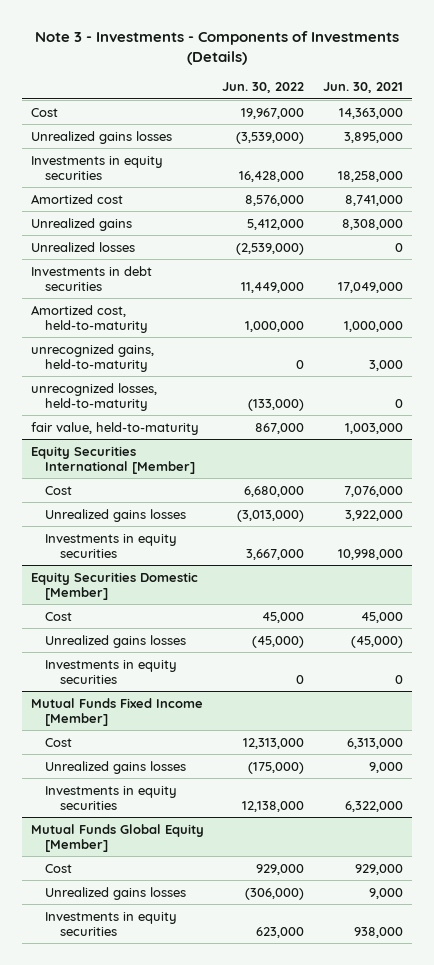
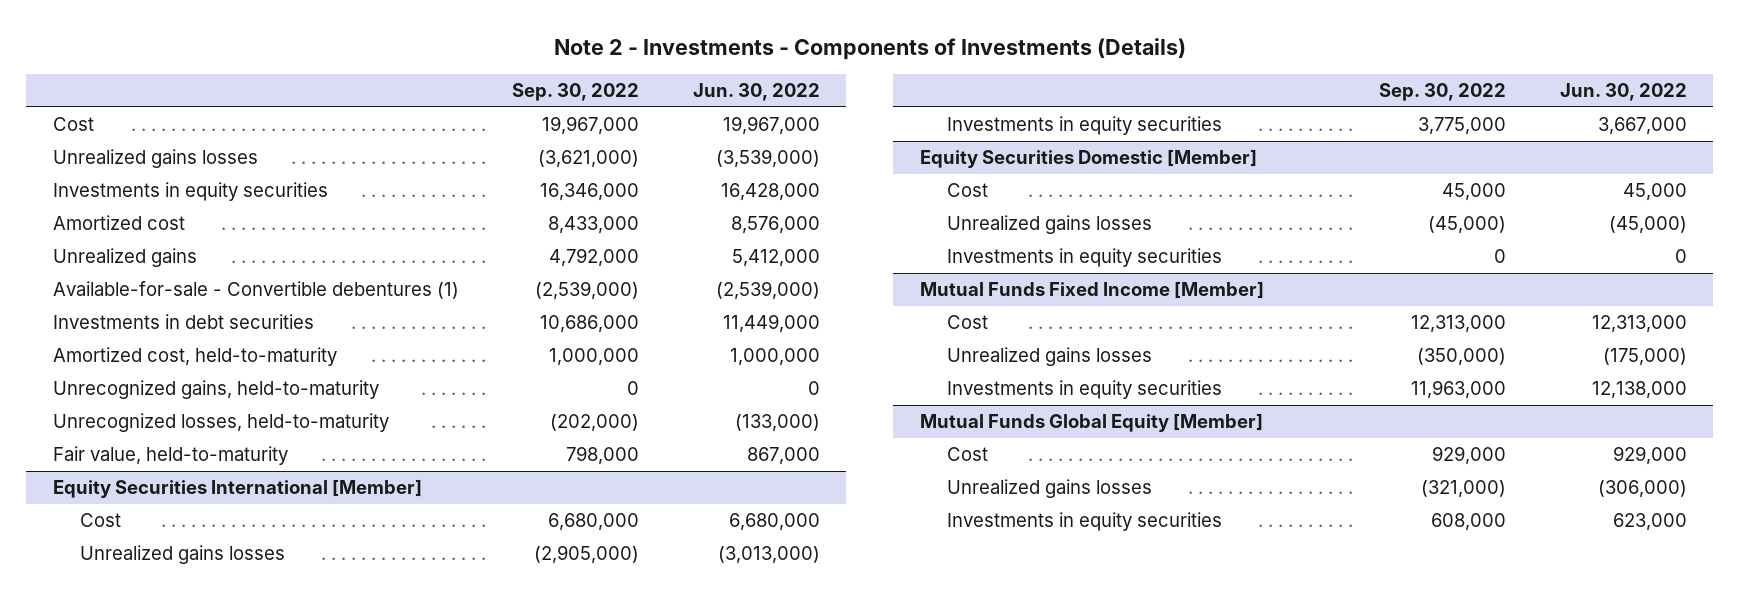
- Note 3 - Investments - Components of Investments (Details)
+ Note 2 - Investments - Components of Investments (Details)
- | Jun. 30, 2022 | Jun. 30, 2021
+ | Sep. 30, 2022 | Jun. 30, 2022
- Unrealized losses | (2,539,000) | 0
+ Available-for-sale - Convertible debentures (1) | (2,539,000) | (2,539,000)
- unrecognized gains, held-to-maturity | 0 | 3,000
- unrecognized losses, held-to-maturity | (133,000) | 0
- fair value, held-to-maturity | 867,000 | 1,003,000
+ Unrecognized gains, held-to-maturity | 0 | 0
+ Unrecognized losses, held-to-maturity | (202,000) | (133,000)
+ Fair value, held-to-maturity | 798,000 | 867,000

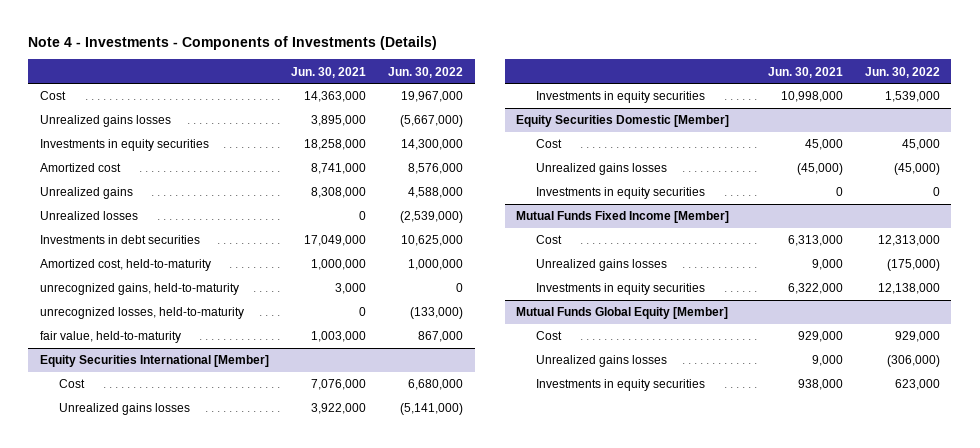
- Note 2 - Investments - Components of Investments (Details)
+ Note 4 - Investments - Components of Investments (Details)
- | Sep. 30, 2022 | Jun. 30, 2022
+ | Jun. 30, 2021 | Jun. 30, 2022
- Unrealized gains losses | (3,621,000) | (3,539,000)
- Investments in equity securities | 16,346,000 | 16,428,000
+ Unrealized gains losses | 3,895,000 | (5,667,000)
+ Investments in equity securities | 18,258,000 | 14,300,000
- Unrealized gains | 4,792,000 | 5,412,000
- Available-for-sale - Convertible debentures (1) | (2,539,000) | (2,539,000)
- Investments in debt securities | 10,686,000 | 11,449,000
+ Unrealized gains | 8,308,000 | 4,588,000
+ Unrealized losses | 0 | (2,539,000)
+ Investments in debt securities | 17,049,000 | 10,625,000
- Unrecognized gains, held-to-maturity | 0 | 0
- Unrecognized losses, held-to-maturity | (202,000) | (133,000)
- Fair value, held-to-maturity | 798,000 | 867,000
+ unrecognized gains, held-to-maturity | 3,000 | 0
+ unrecognized losses, held-to-maturity | 0 | (133,000)
+ fair value, held-to-maturity | 1,003,000 | 867,000
@ Equity Securities International [Member]
- Unrealized gains losses | (2,905,000) | (3,013,000)
- Investments in equity securities | 3,775,000 | 3,667,000
+ Unrealized gains losses | 3,922,000 | (5,141,000)
+ Investments in equity securities | 10,998,000 | 1,539,000

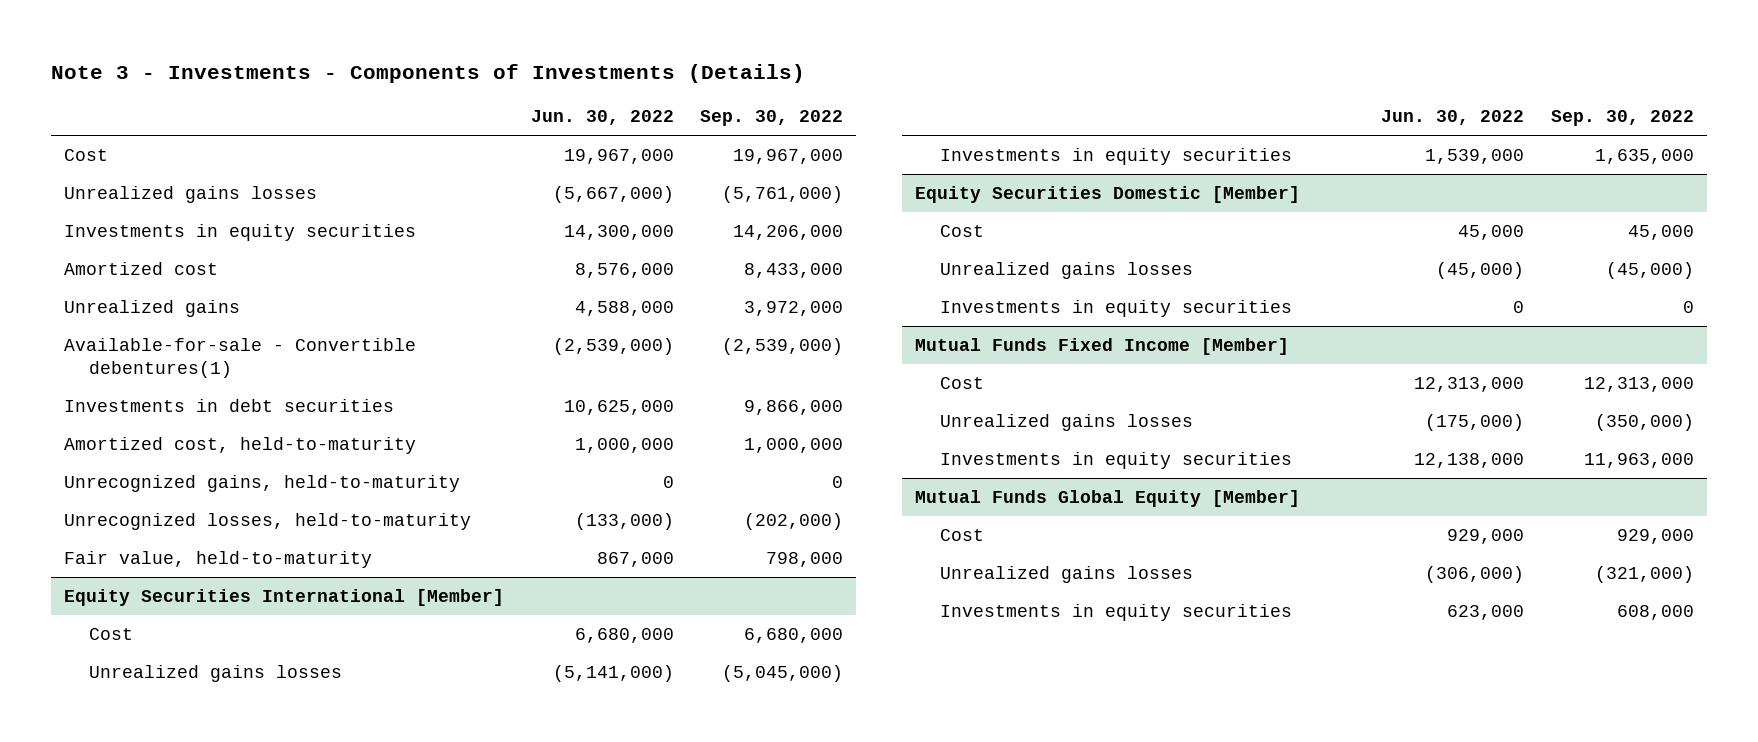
- Note 4 - Investments - Components of Investments (Details)
+ Note 3 - Investments - Components of Investments (Details)
- | Jun. 30, 2021 | Jun. 30, 2022
+ | Jun. 30, 2022 | Sep. 30, 2022
- Unrealized losses | 0 | (2,539,000)
+ Available-for-sale - Convertible debentures(1) | (2,539,000) | (2,539,000)
- unrecognized gains, held-to-maturity | 3,000 | 0
- unrecognized losses, held-to-maturity | 0 | (133,000)
- fair value, held-to-maturity | 1,003,000 | 867,000
+ Unrecognized gains, held-to-maturity | 0 | 0
+ Unrecognized losses, held-to-maturity | (133,000) | (202,000)
+ Fair value, held-to-maturity | 867,000 | 798,000

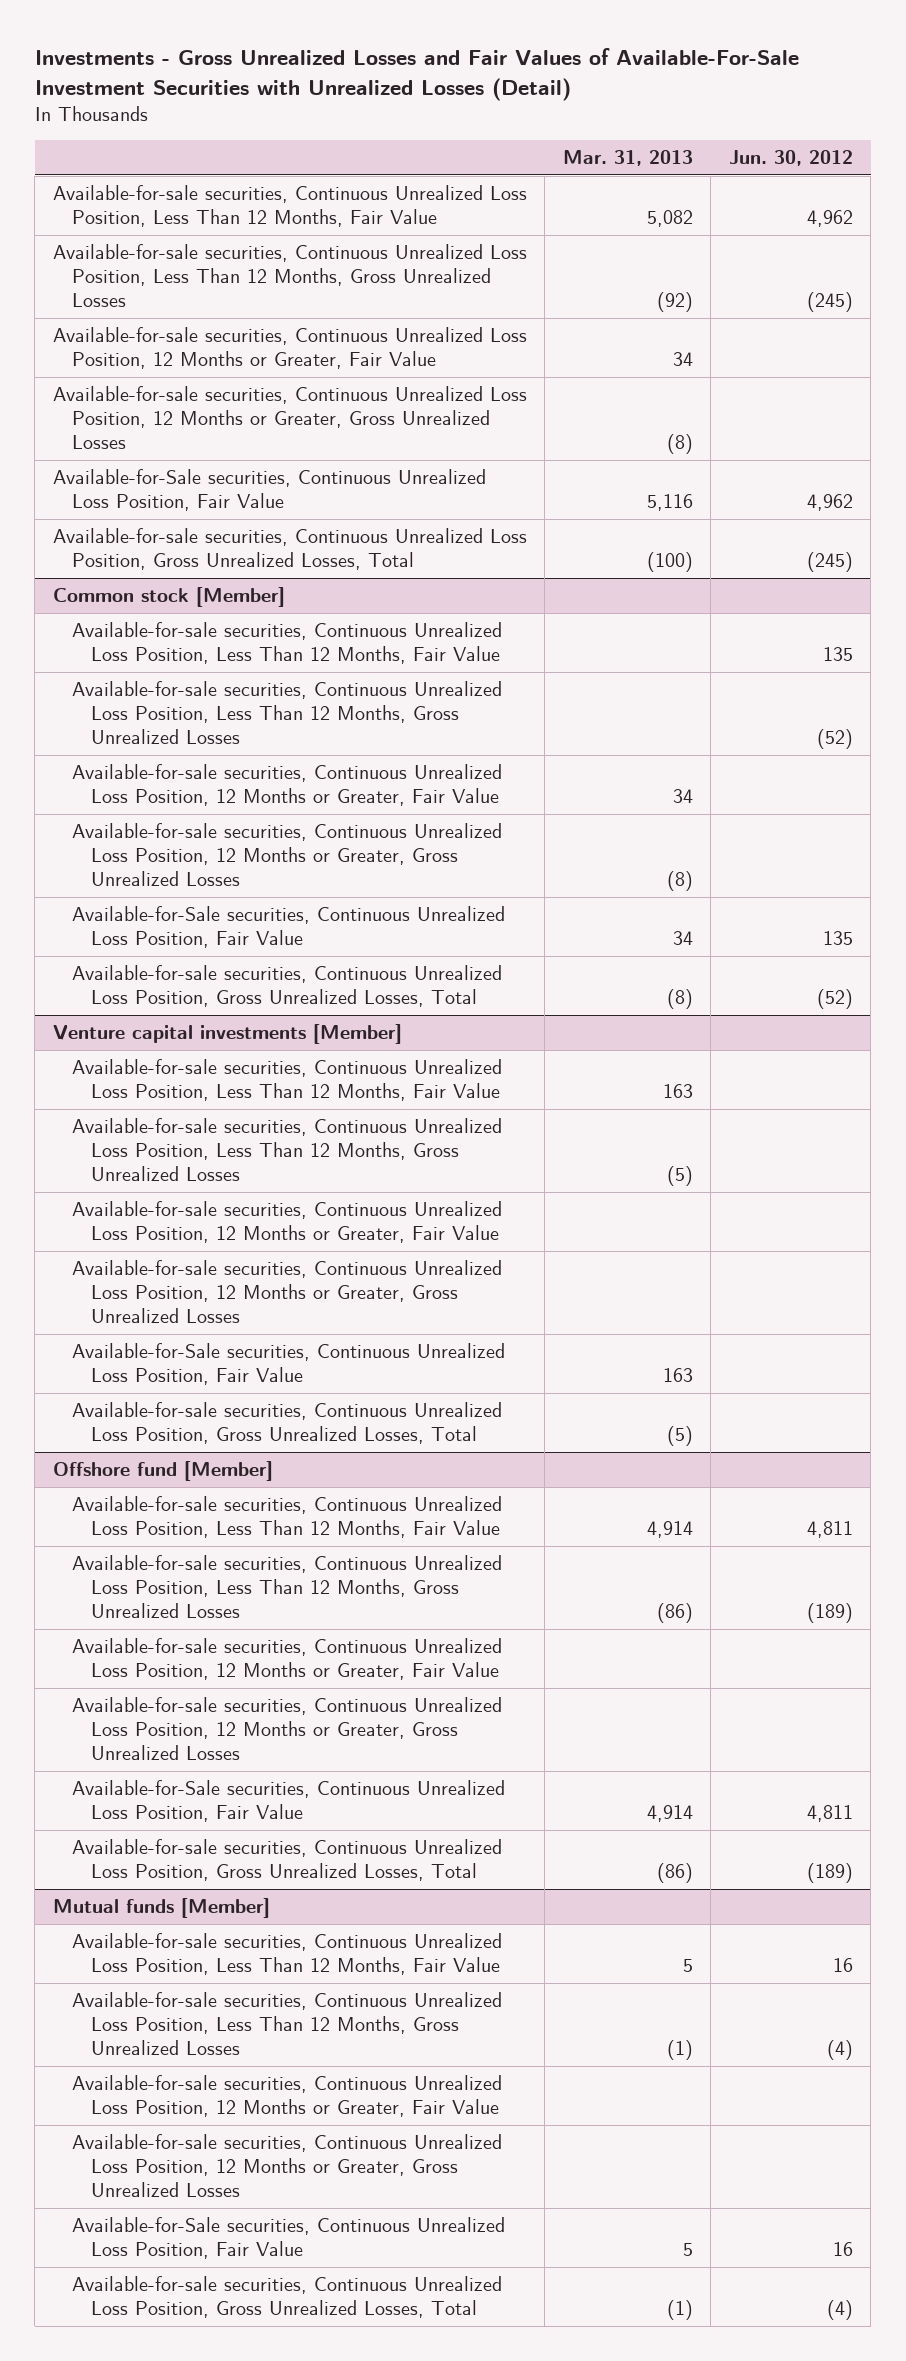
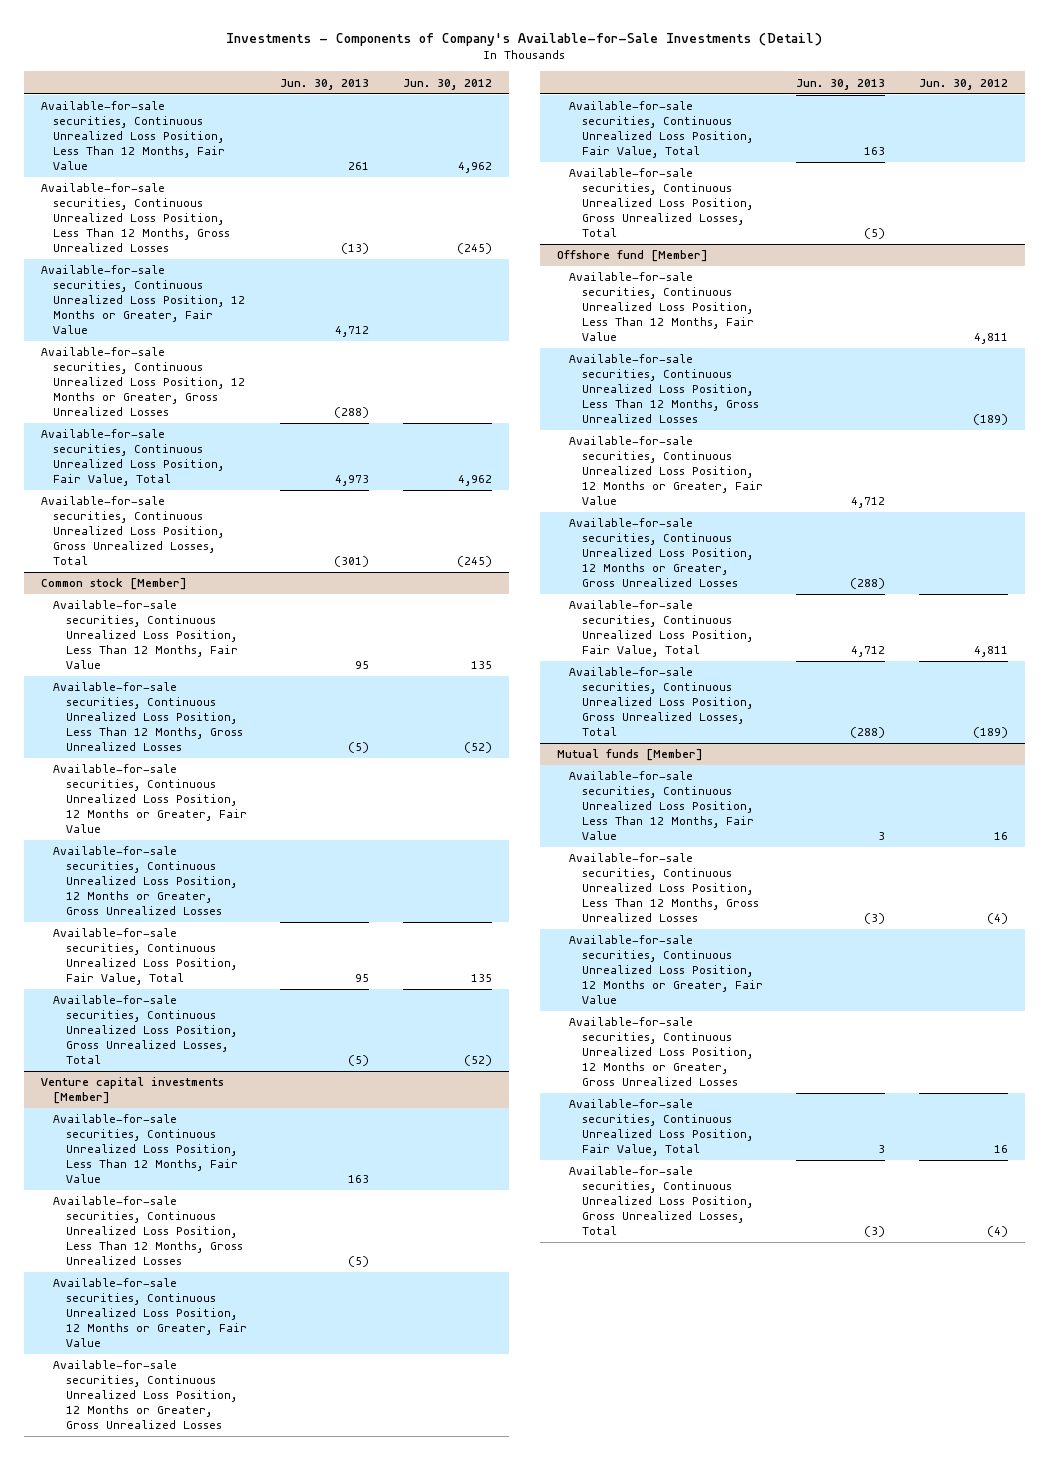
- Investments - Gross Unrealized Losses and Fair Values of Available-For-Sale Investment Securities with Unrealized Losses (Detail)
+ Investments - Components of Company's Available-for-Sale Investments (Detail)
- | Mar. 31, 2013 | Jun. 30, 2012
+ | Jun. 30, 2013 | Jun. 30, 2012
- Available-for-Sale securities, Continuous Unrealized Loss Position, Fair Value | 5,116 | 4,962
+ Available-for-sale securities, Continuous Unrealized Loss Position, Fair Value, Total | 4,973 | 4,962
@ Common stock [Member]
- Available-for-Sale securities, Continuous Unrealized Loss Position, Fair Value | 34 | 135
+ Available-for-sale securities, Continuous Unrealized Loss Position, Fair Value, Total | 95 | 135
@ Venture capital investments [Member]
- Available-for-Sale securities, Continuous Unrealized Loss Position, Fair Value | 163 |
+ Available-for-sale securities, Continuous Unrealized Loss Position, Fair Value, Total | 163 |
@ Offshore fund [Member]
- Available-for-Sale securities, Continuous Unrealized Loss Position, Fair Value | 4,914 | 4,811
+ Available-for-sale securities, Continuous Unrealized Loss Position, Fair Value, Total | 4,712 | 4,811
@ Mutual funds [Member]
- Available-for-Sale securities, Continuous Unrealized Loss Position, Fair Value | 5 | 16
+ Available-for-sale securities, Continuous Unrealized Loss Position, Fair Value, Total | 3 | 16

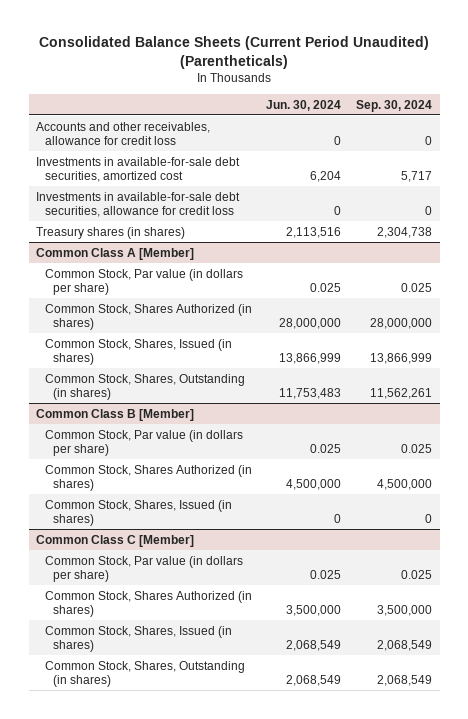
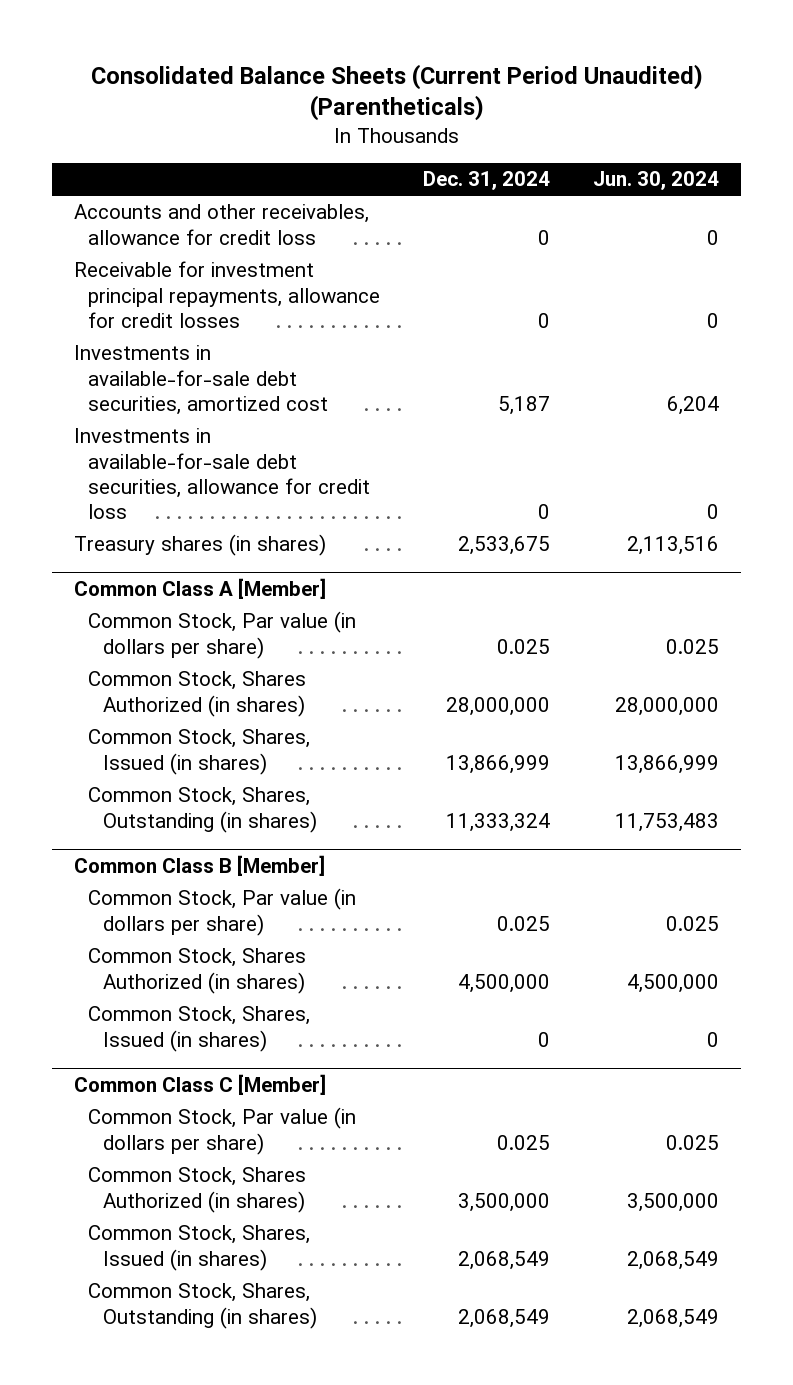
- | Jun. 30, 2024 | Sep. 30, 2024
+ | Dec. 31, 2024 | Jun. 30, 2024
+ Receivable for investment principal repayments, allowance for credit losses | 0 | 0

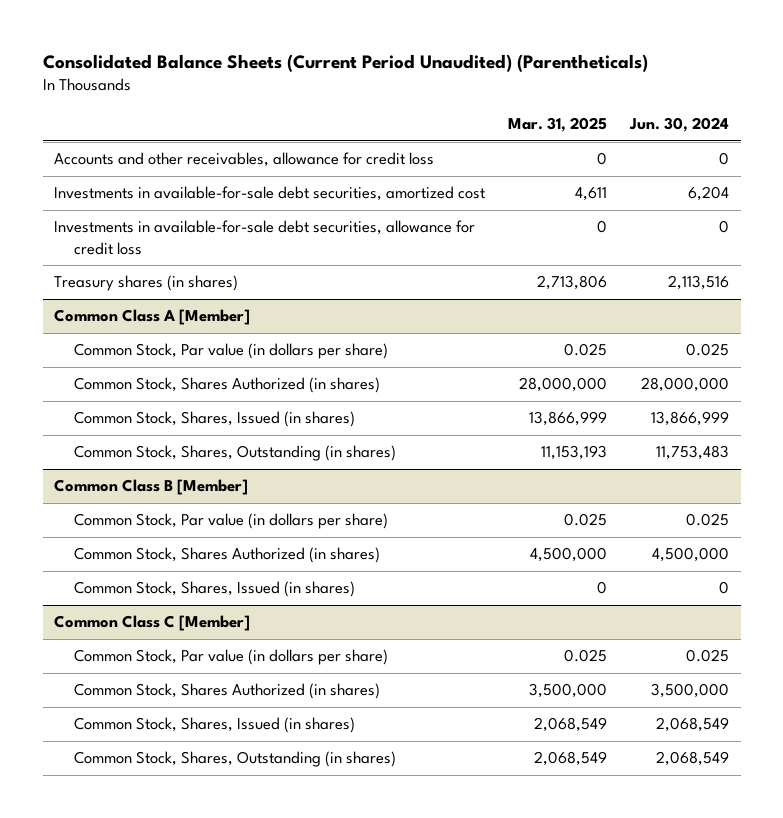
- | Dec. 31, 2024 | Jun. 30, 2024
+ | Mar. 31, 2025 | Jun. 30, 2024
- Receivable for investment principal repayments, allowance for credit losses | 0 | 0

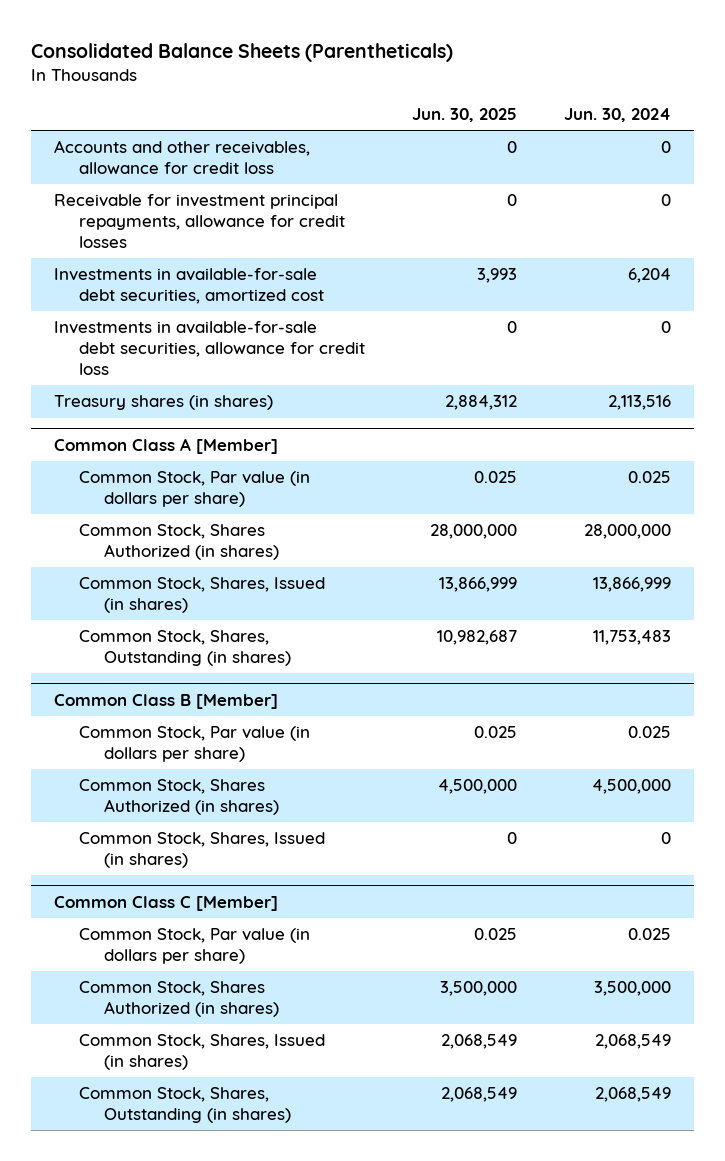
- Consolidated Balance Sheets (Current Period Unaudited) (Parentheticals)
+ Consolidated Balance Sheets (Parentheticals)
- | Mar. 31, 2025 | Jun. 30, 2024
+ | Jun. 30, 2025 | Jun. 30, 2024
+ Receivable for investment principal repayments, allowance for credit losses | 0 | 0

